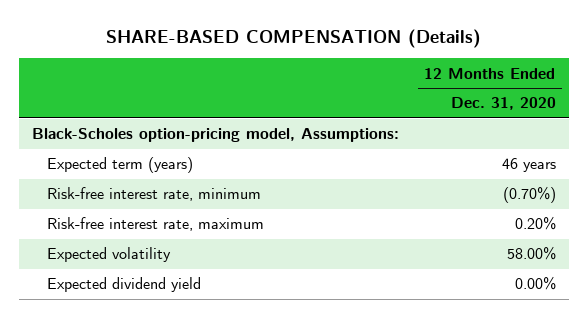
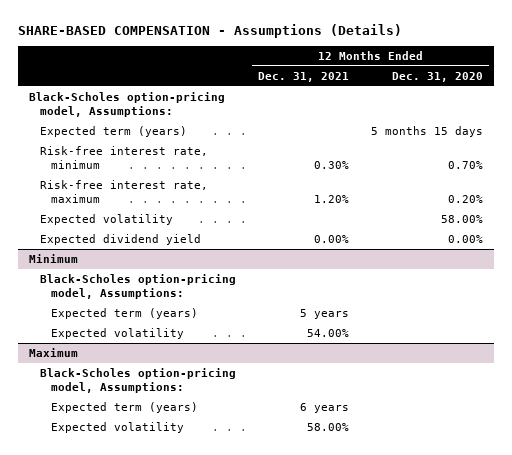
- SHARE-BASED COMPENSATION (Details)
+ SHARE-BASED COMPENSATION - Assumptions (Details)
- | 12 Months Ended Dec. 31, 2020
+ | 12 Months Ended Dec. 31, 2021 | 12 Months Ended Dec. 31, 2020
- Expected term (years) | 46 years
- Risk-free interest rate, minimum | (0.70%)
+ Expected term (years) | | 5 months 15 days
+ Risk-free interest rate, minimum | 0.30% | 0.70%
+ Minimum
+ Black-Scholes option-pricing model, Assumptions:
+ Expected term (years) | 5 years |
+ Expected volatility | 54.00% |
+ Maximum
+ Black-Scholes option-pricing model, Assumptions:
+ Expected term (years) | 6 years |
+ Expected volatility | 58.00% |

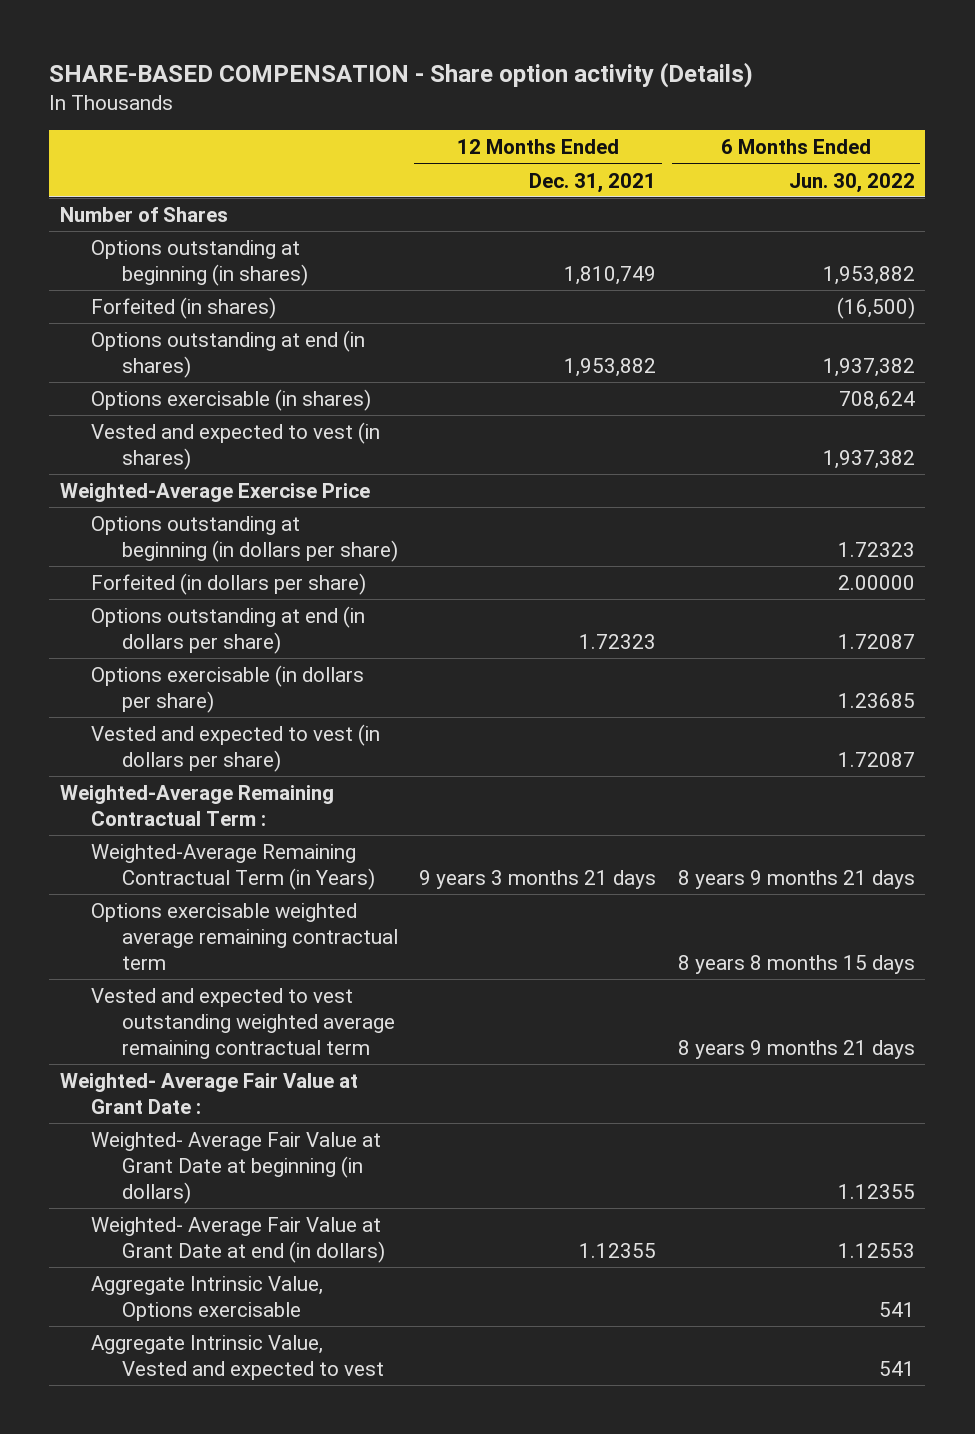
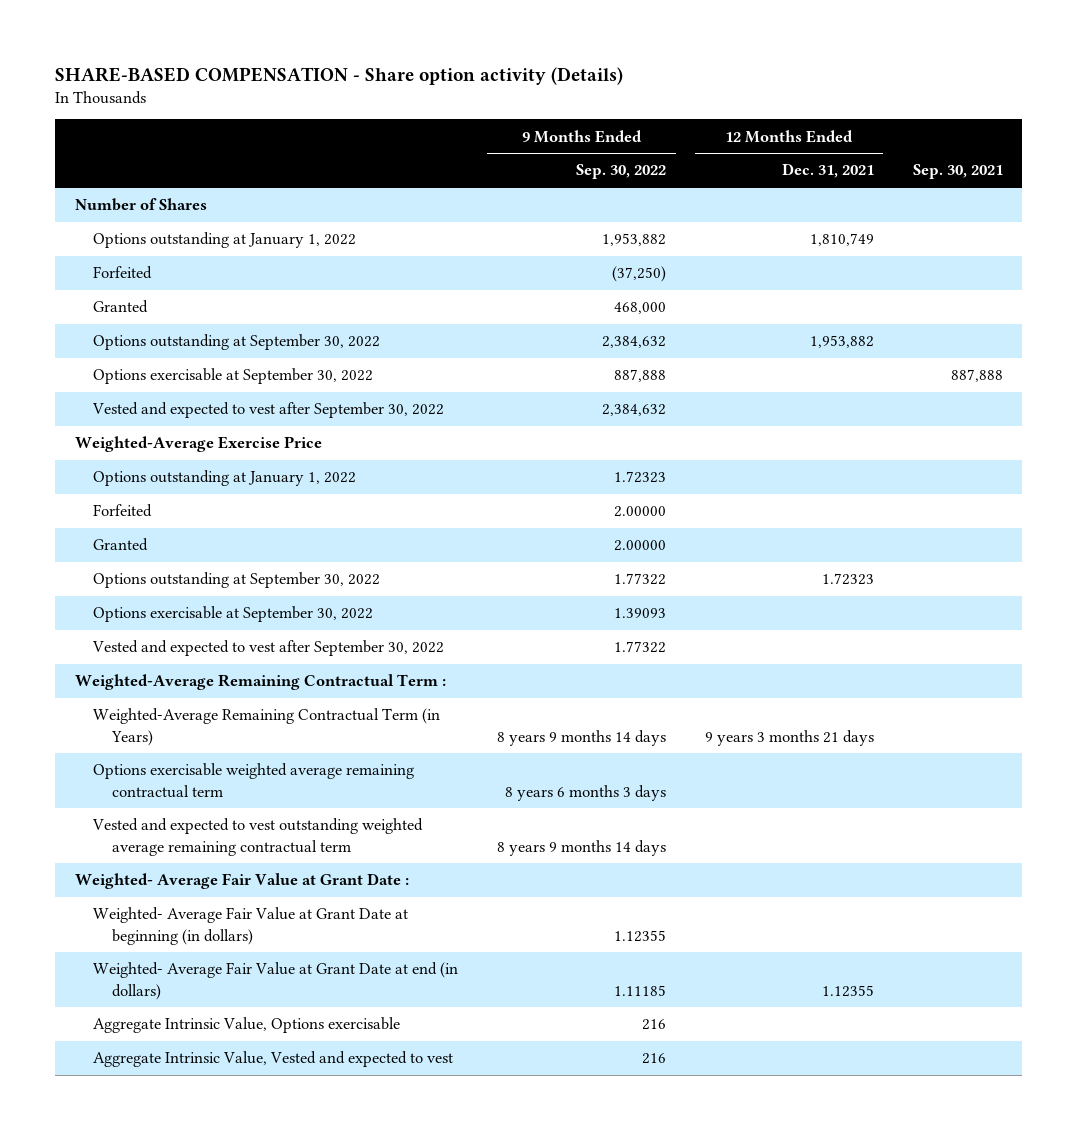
- | 12 Months Ended Dec. 31, 2021 | 6 Months Ended Jun. 30, 2022
+ | 9 Months Ended Sep. 30, 2022 | 12 Months Ended Dec. 31, 2021 | Sep. 30, 2021
- Options outstanding at beginning (in shares) | 1,810,749 | 1,953,882
- Forfeited (in shares) | | (16,500)
- Options outstanding at end (in shares) | 1,953,882 | 1,937,382
- Options exercisable (in shares) | | 708,624
- Vested and expected to vest (in shares) | | 1,937,382
+ Options outstanding at January 1, 2022 | 1,953,882 | 1,810,749 |
+ Forfeited | (37,250) | |
+ Granted | 468,000 | |
+ Options outstanding at September 30, 2022 | 2,384,632 | 1,953,882 |
+ Options exercisable at September 30, 2022 | 887,888 | | 887,888
+ Vested and expected to vest after September 30, 2022 | 2,384,632 | |
- Options outstanding at beginning (in dollars per share) | | 1.72323
- Forfeited (in dollars per share) | | 2.00000
- Options outstanding at end (in dollars per share) | 1.72323 | 1.72087
- Options exercisable (in dollars per share) | | 1.23685
- Vested and expected to vest (in dollars per share) | | 1.72087
+ Options outstanding at January 1, 2022 | 1.72323 | |
+ Forfeited | 2.00000 | |
+ Granted | 2.00000 | |
+ Options outstanding at September 30, 2022 | 1.77322 | 1.72323 |
+ Options exercisable at September 30, 2022 | 1.39093 | |
+ Vested and expected to vest after September 30, 2022 | 1.77322 | |

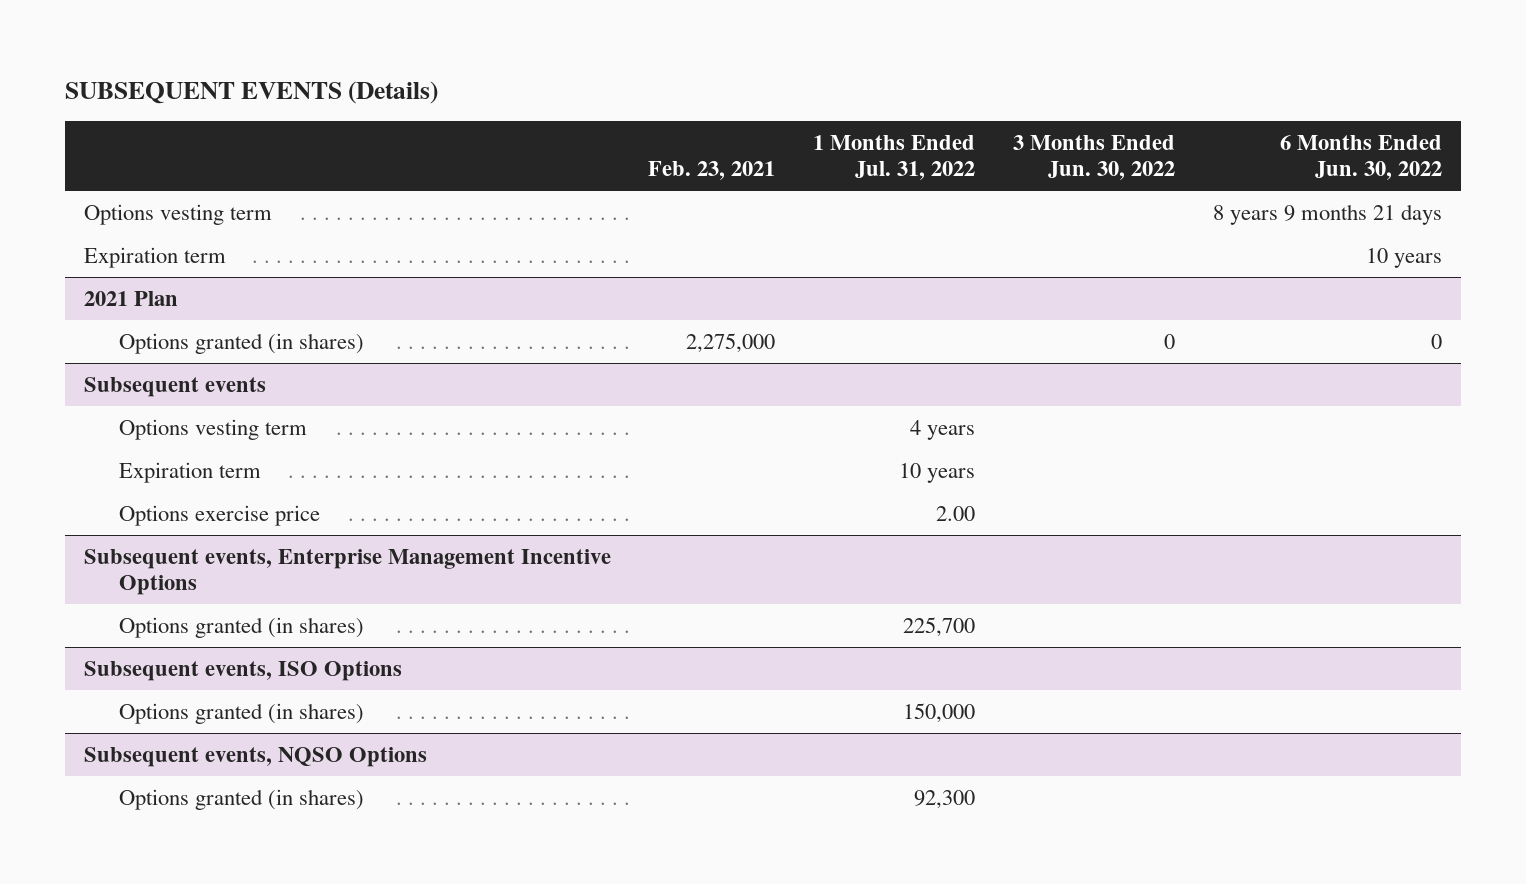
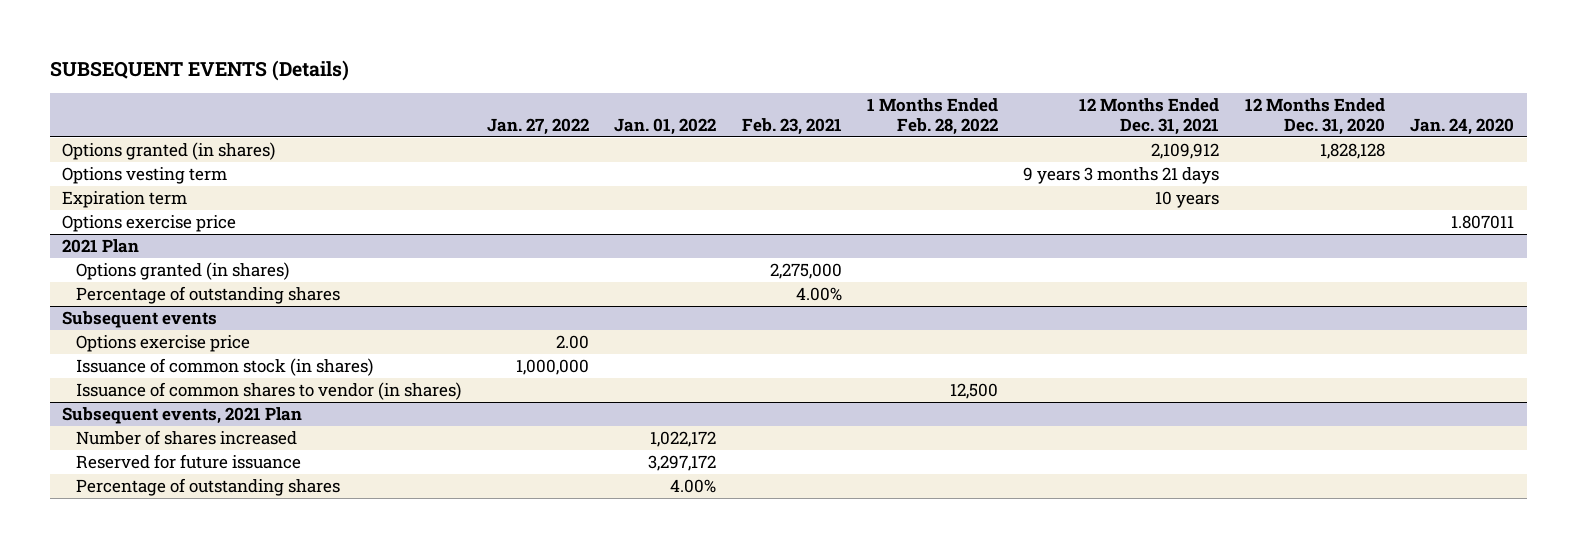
- | Feb. 23, 2021 | 1 Months Ended Jul. 31, 2022 | 3 Months Ended Jun. 30, 2022 | 6 Months Ended Jun. 30, 2022
+ | Jan. 27, 2022 | Jan. 01, 2022 | Feb. 23, 2021 | 1 Months Ended Feb. 28, 2022 | 12 Months Ended Dec. 31, 2021 | 12 Months Ended Dec. 31, 2020 | Jan. 24, 2020
+ Options granted (in shares) | | | | | 2,109,912 | 1,828,128 |
+ Options exercise price | | | | | | | 1.807011
@ 2021 Plan
+ Percentage of outstanding shares | | | 4.00% | | | |
@ Subsequent events
- Options vesting term | | 4 years | |
- Expiration term | | 10 years | |
- Subsequent events, Enterprise Management Incentive Options
- Options granted (in shares) | | 225,700 | |
- Subsequent events, ISO Options
- Options granted (in shares) | | 150,000 | |
- Subsequent events, NQSO Options
- Options granted (in shares) | | 92,300 | |
@ Subsequent events
+ Issuance of common stock (in shares) | 1,000,000 | | | | | |
+ Issuance of common shares to vendor (in shares) | | | | 12,500 | | |
+ Subsequent events, 2021 Plan
+ Number of shares increased | | 1,022,172 | | | | |
+ Reserved for future issuance | | 3,297,172 | | | | |
+ Percentage of outstanding shares | | 4.00% | | | | |

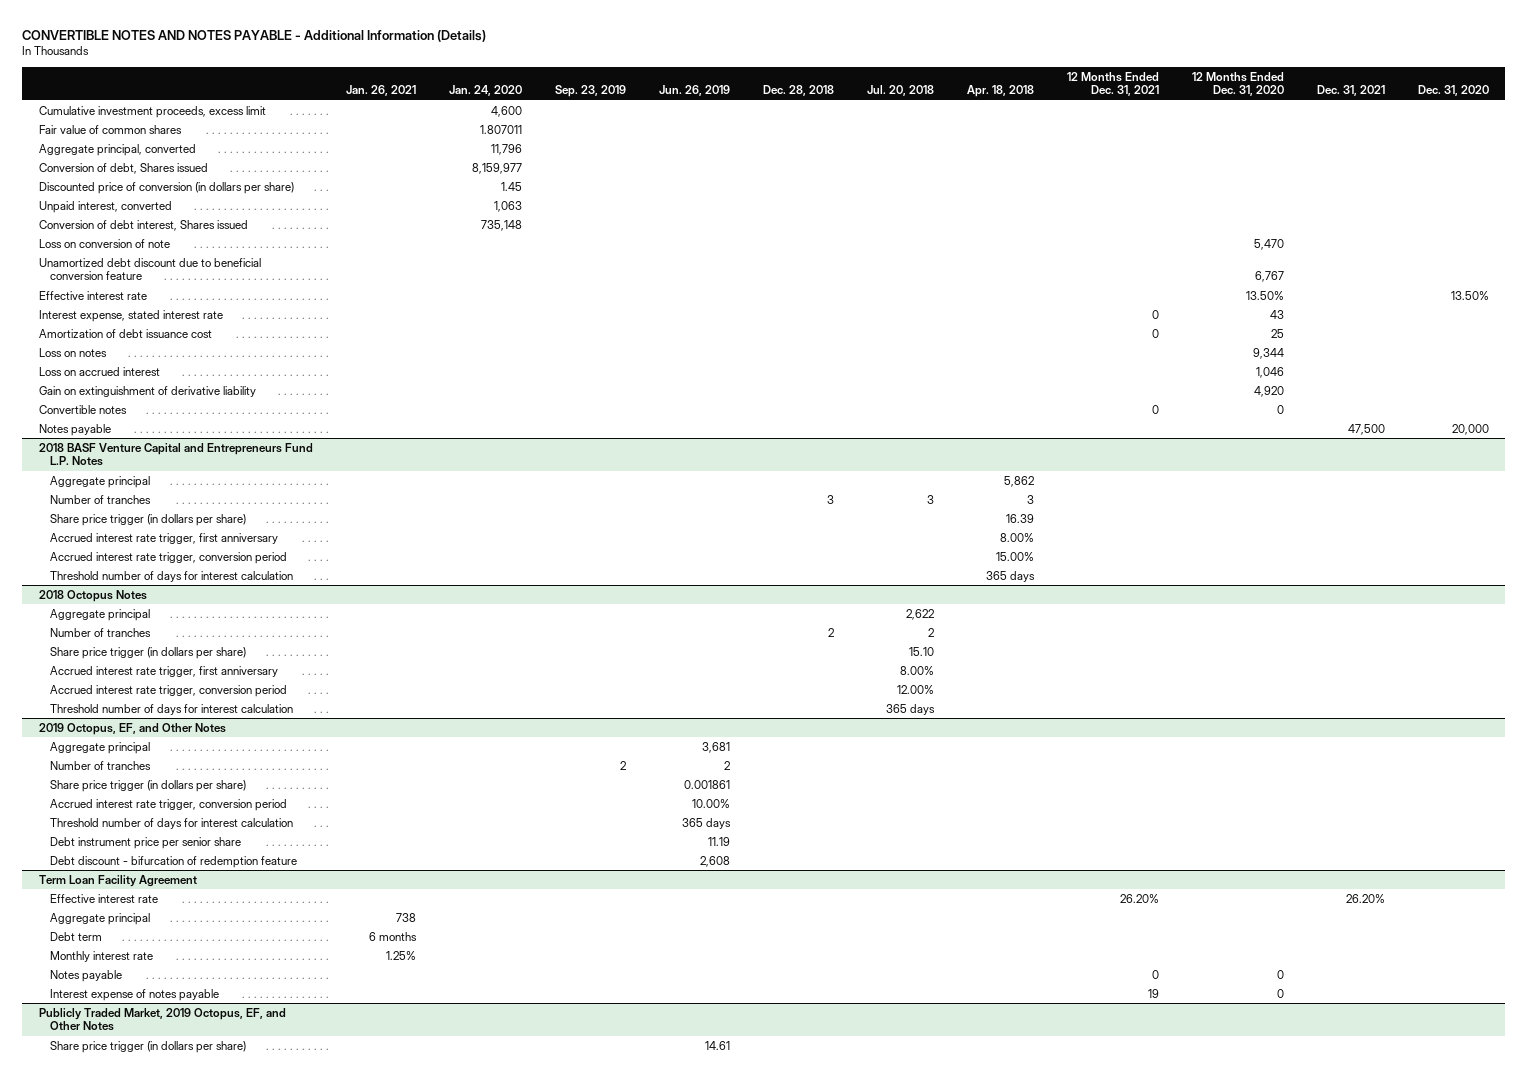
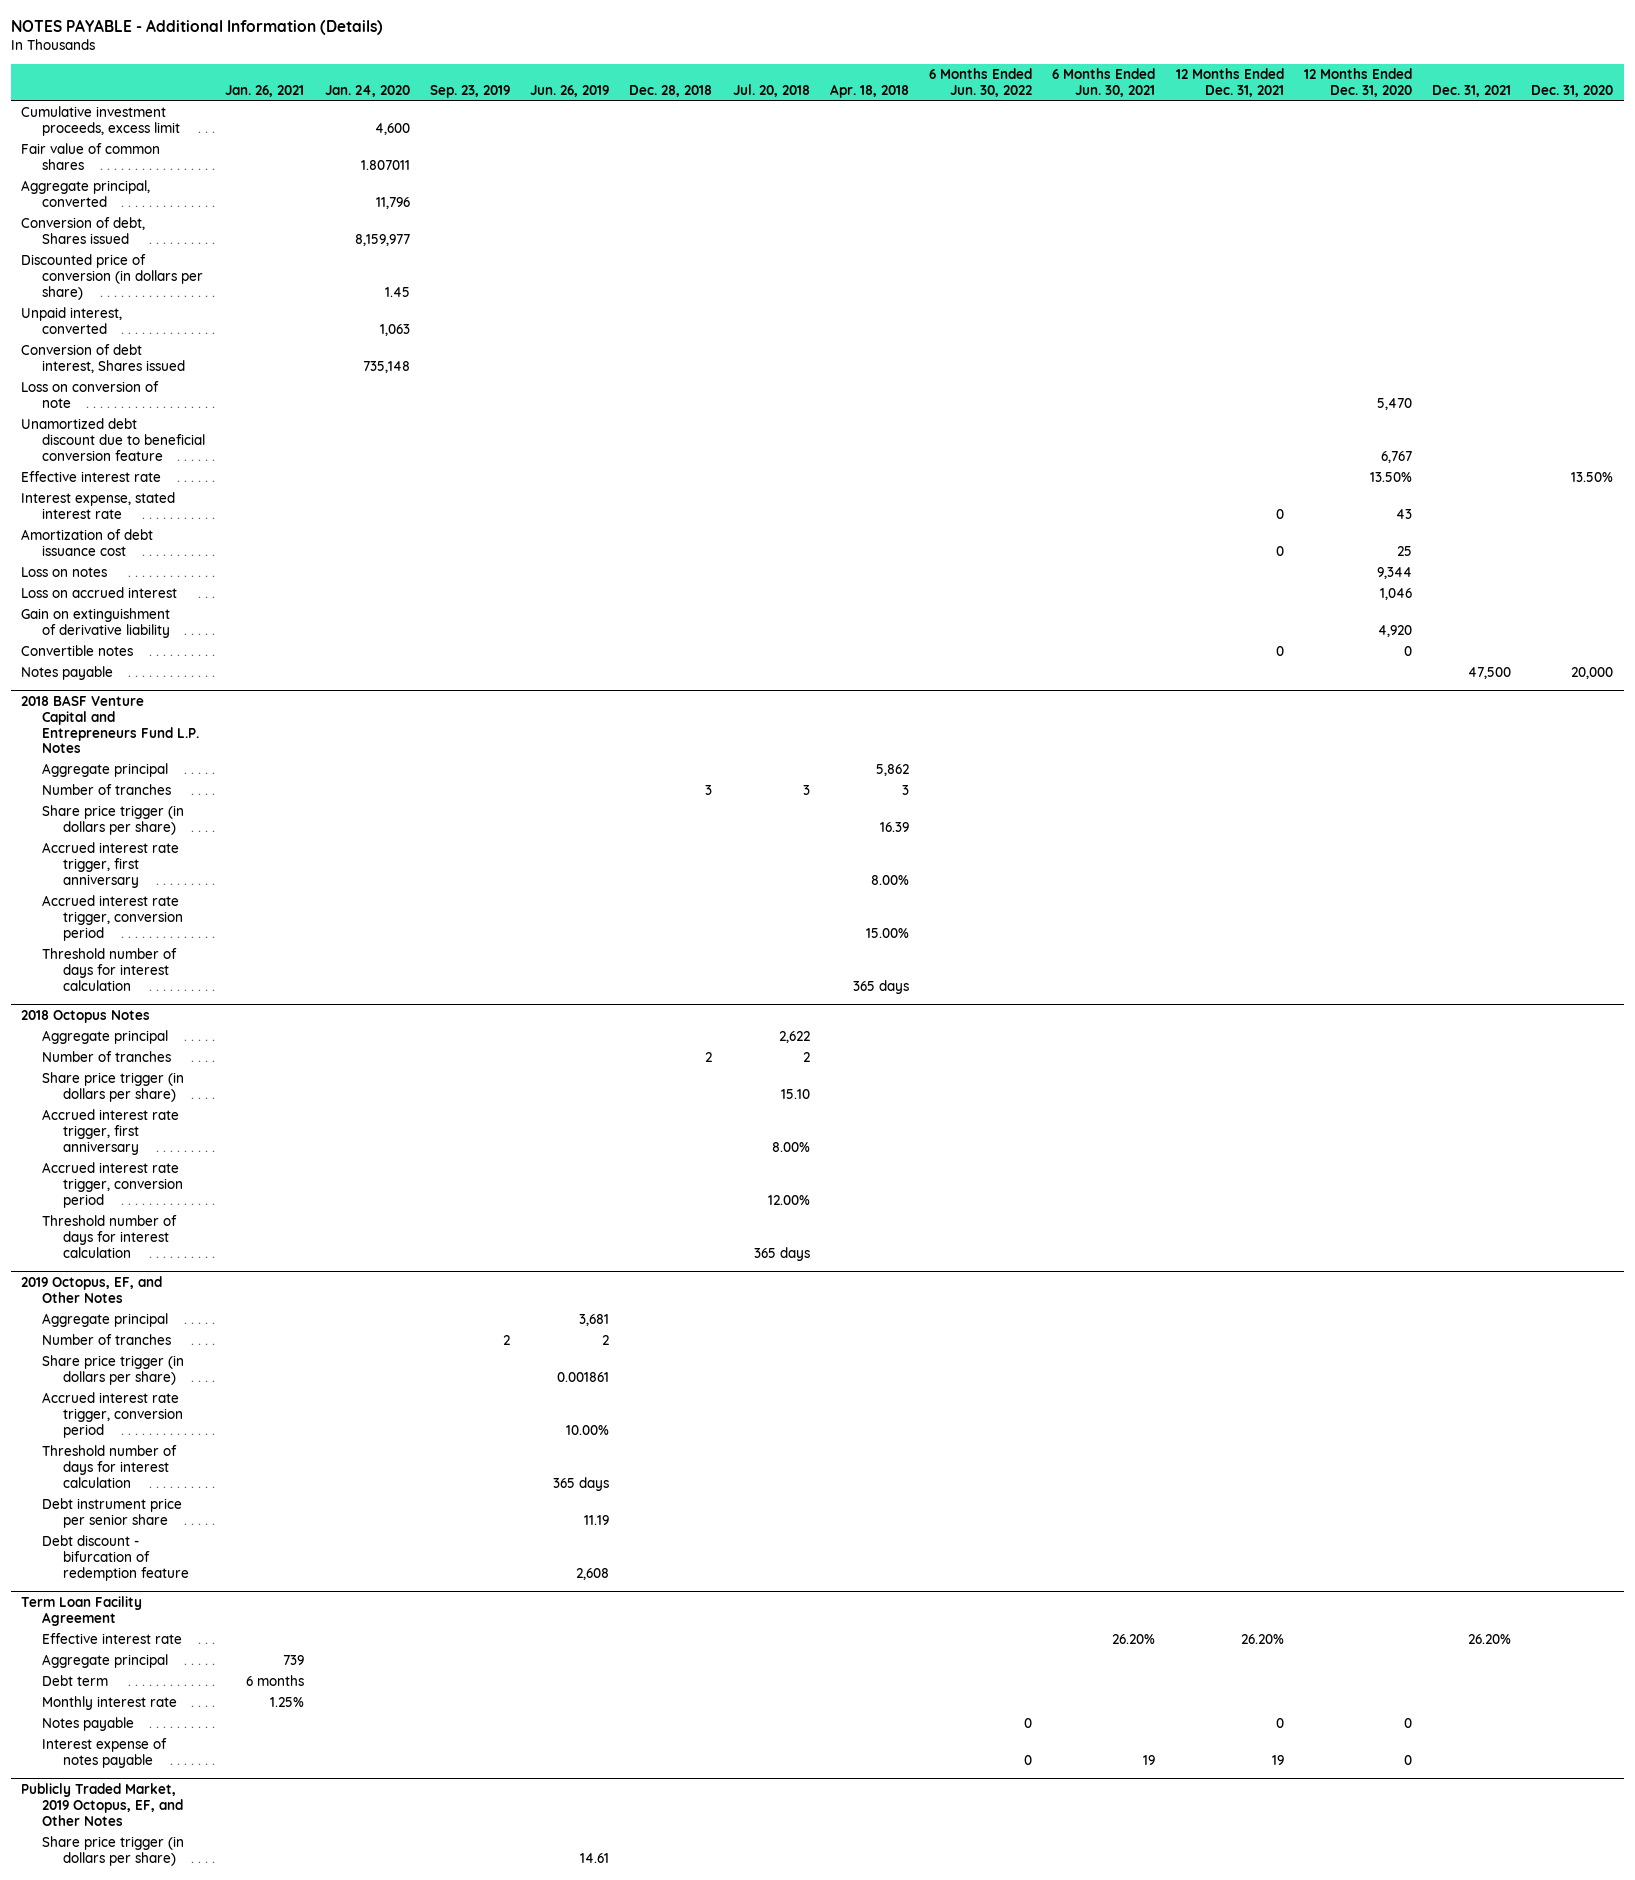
- CONVERTIBLE NOTES AND NOTES PAYABLE - Additional Information (Details)
+ NOTES PAYABLE - Additional Information (Details)
- | Jan. 26, 2021 | Jan. 24, 2020 | Sep. 23, 2019 | Jun. 26, 2019 | Dec. 28, 2018 | Jul. 20, 2018 | Apr. 18, 2018 | 12 Months Ended Dec. 31, 2021 | 12 Months Ended Dec. 31, 2020 | Dec. 31, 2021 | Dec. 31, 2020
+ | Jan. 26, 2021 | Jan. 24, 2020 | Sep. 23, 2019 | Jun. 26, 2019 | Dec. 28, 2018 | Jul. 20, 2018 | Apr. 18, 2018 | 6 Months Ended Jun. 30, 2022 | 6 Months Ended Jun. 30, 2021 | 12 Months Ended Dec. 31, 2021 | 12 Months Ended Dec. 31, 2020 | Dec. 31, 2021 | Dec. 31, 2020
@ Term Loan Facility Agreement
- Aggregate principal | 738 | | | | | | | | | |
+ Aggregate principal | 739 | | | | | | | | | | | |

